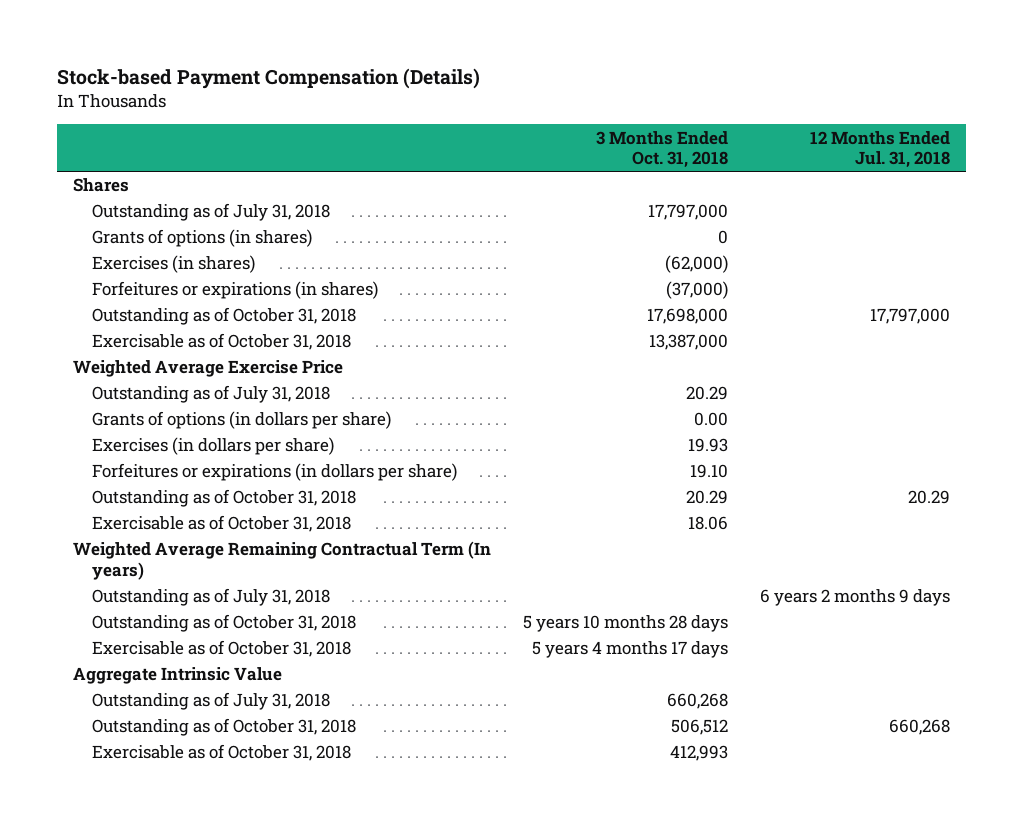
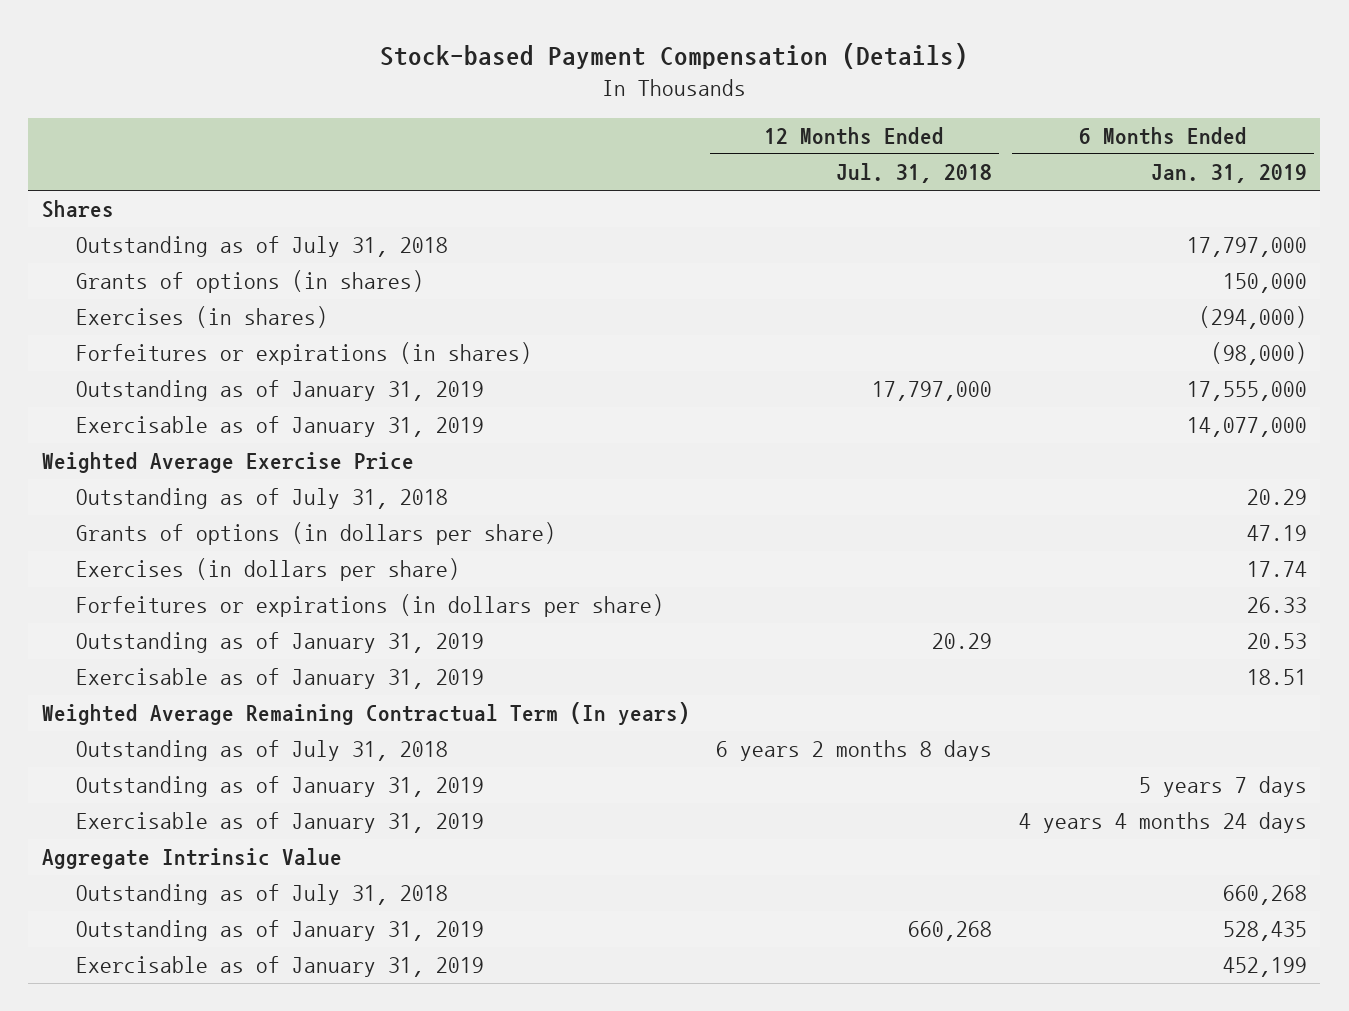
- | 3 Months Ended Oct. 31, 2018 | 12 Months Ended Jul. 31, 2018
+ | 12 Months Ended Jul. 31, 2018 | 6 Months Ended Jan. 31, 2019
- Outstanding as of October 31, 2018 | 17,698,000 | 17,797,000
- Exercisable as of October 31, 2018 | 13,387,000 |
+ Outstanding as of January 31, 2019 | 17,797,000 | 17,555,000
+ Exercisable as of January 31, 2019 | | 14,077,000
- Outstanding as of October 31, 2018 | 20.29 | 20.29
- Exercisable as of October 31, 2018 | 18.06 |
+ Outstanding as of January 31, 2019 | 20.29 | 20.53
+ Exercisable as of January 31, 2019 | | 18.51
- Outstanding as of July 31, 2018 | | 6 years 2 months 9 days
- Outstanding as of October 31, 2018 | 5 years 10 months 28 days |
- Exercisable as of October 31, 2018 | 5 years 4 months 17 days |
+ Outstanding as of July 31, 2018 | 6 years 2 months 8 days |
+ Outstanding as of January 31, 2019 | | 5 years 7 days
+ Exercisable as of January 31, 2019 | | 4 years 4 months 24 days
- Outstanding as of October 31, 2018 | 506,512 | 660,268
- Exercisable as of October 31, 2018 | 412,993 |
+ Outstanding as of January 31, 2019 | 660,268 | 528,435
+ Exercisable as of January 31, 2019 | | 452,199

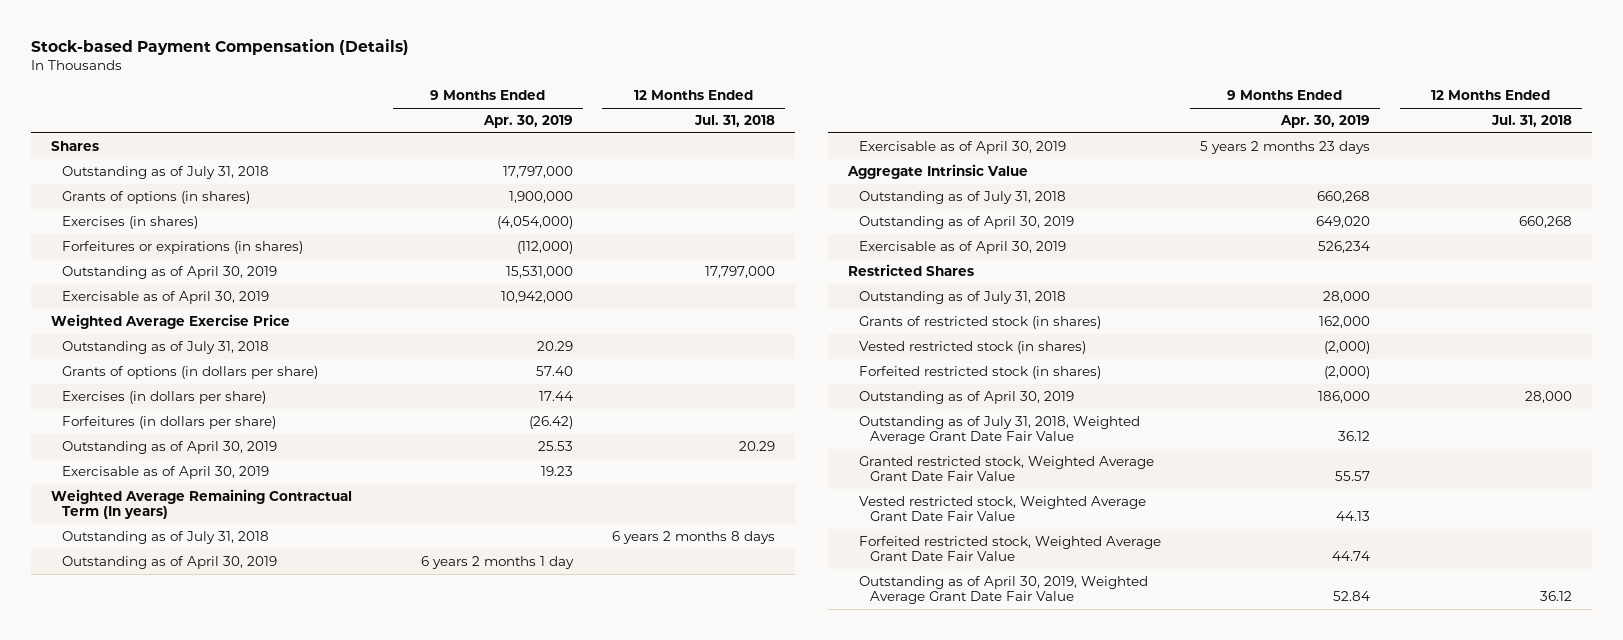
- | 12 Months Ended Jul. 31, 2018 | 6 Months Ended Jan. 31, 2019
+ | 9 Months Ended Apr. 30, 2019 | 12 Months Ended Jul. 31, 2018
- Outstanding as of January 31, 2019 | 17,797,000 | 17,555,000
- Exercisable as of January 31, 2019 | | 14,077,000
+ Outstanding as of April 30, 2019 | 15,531,000 | 17,797,000
+ Exercisable as of April 30, 2019 | 10,942,000 |
- Forfeitures or expirations (in dollars per share) | | 26.33
- Outstanding as of January 31, 2019 | 20.29 | 20.53
- Exercisable as of January 31, 2019 | | 18.51
+ Forfeitures (in dollars per share) | (26.42) |
+ Outstanding as of April 30, 2019 | 25.53 | 20.29
+ Exercisable as of April 30, 2019 | 19.23 |
- Outstanding as of January 31, 2019 | | 5 years 7 days
- Exercisable as of January 31, 2019 | | 4 years 4 months 24 days
+ Outstanding as of April 30, 2019 | 6 years 2 months 1 day |
+ Exercisable as of April 30, 2019 | 5 years 2 months 23 days |
- Outstanding as of January 31, 2019 | 660,268 | 528,435
- Exercisable as of January 31, 2019 | | 452,199
+ Outstanding as of April 30, 2019 | 649,020 | 660,268
+ Exercisable as of April 30, 2019 | 526,234 |
+ Restricted Shares
+ Outstanding as of July 31, 2018 | 28,000 |
+ Grants of restricted stock (in shares) | 162,000 |
+ Vested restricted stock (in shares) | (2,000) |
+ Forfeited restricted stock (in shares) | (2,000) |
+ Outstanding as of April 30, 2019 | 186,000 | 28,000
+ Outstanding as of July 31, 2018, Weighted Average Grant Date Fair Value | 36.12 |
+ Granted restricted stock, Weighted Average Grant Date Fair Value | 55.57 |
+ Vested restricted stock, Weighted Average Grant Date Fair Value | 44.13 |
+ Forfeited restricted stock, Weighted Average Grant Date Fair Value | 44.74 |
+ Outstanding as of April 30, 2019, Weighted Average Grant Date Fair Value | 52.84 | 36.12

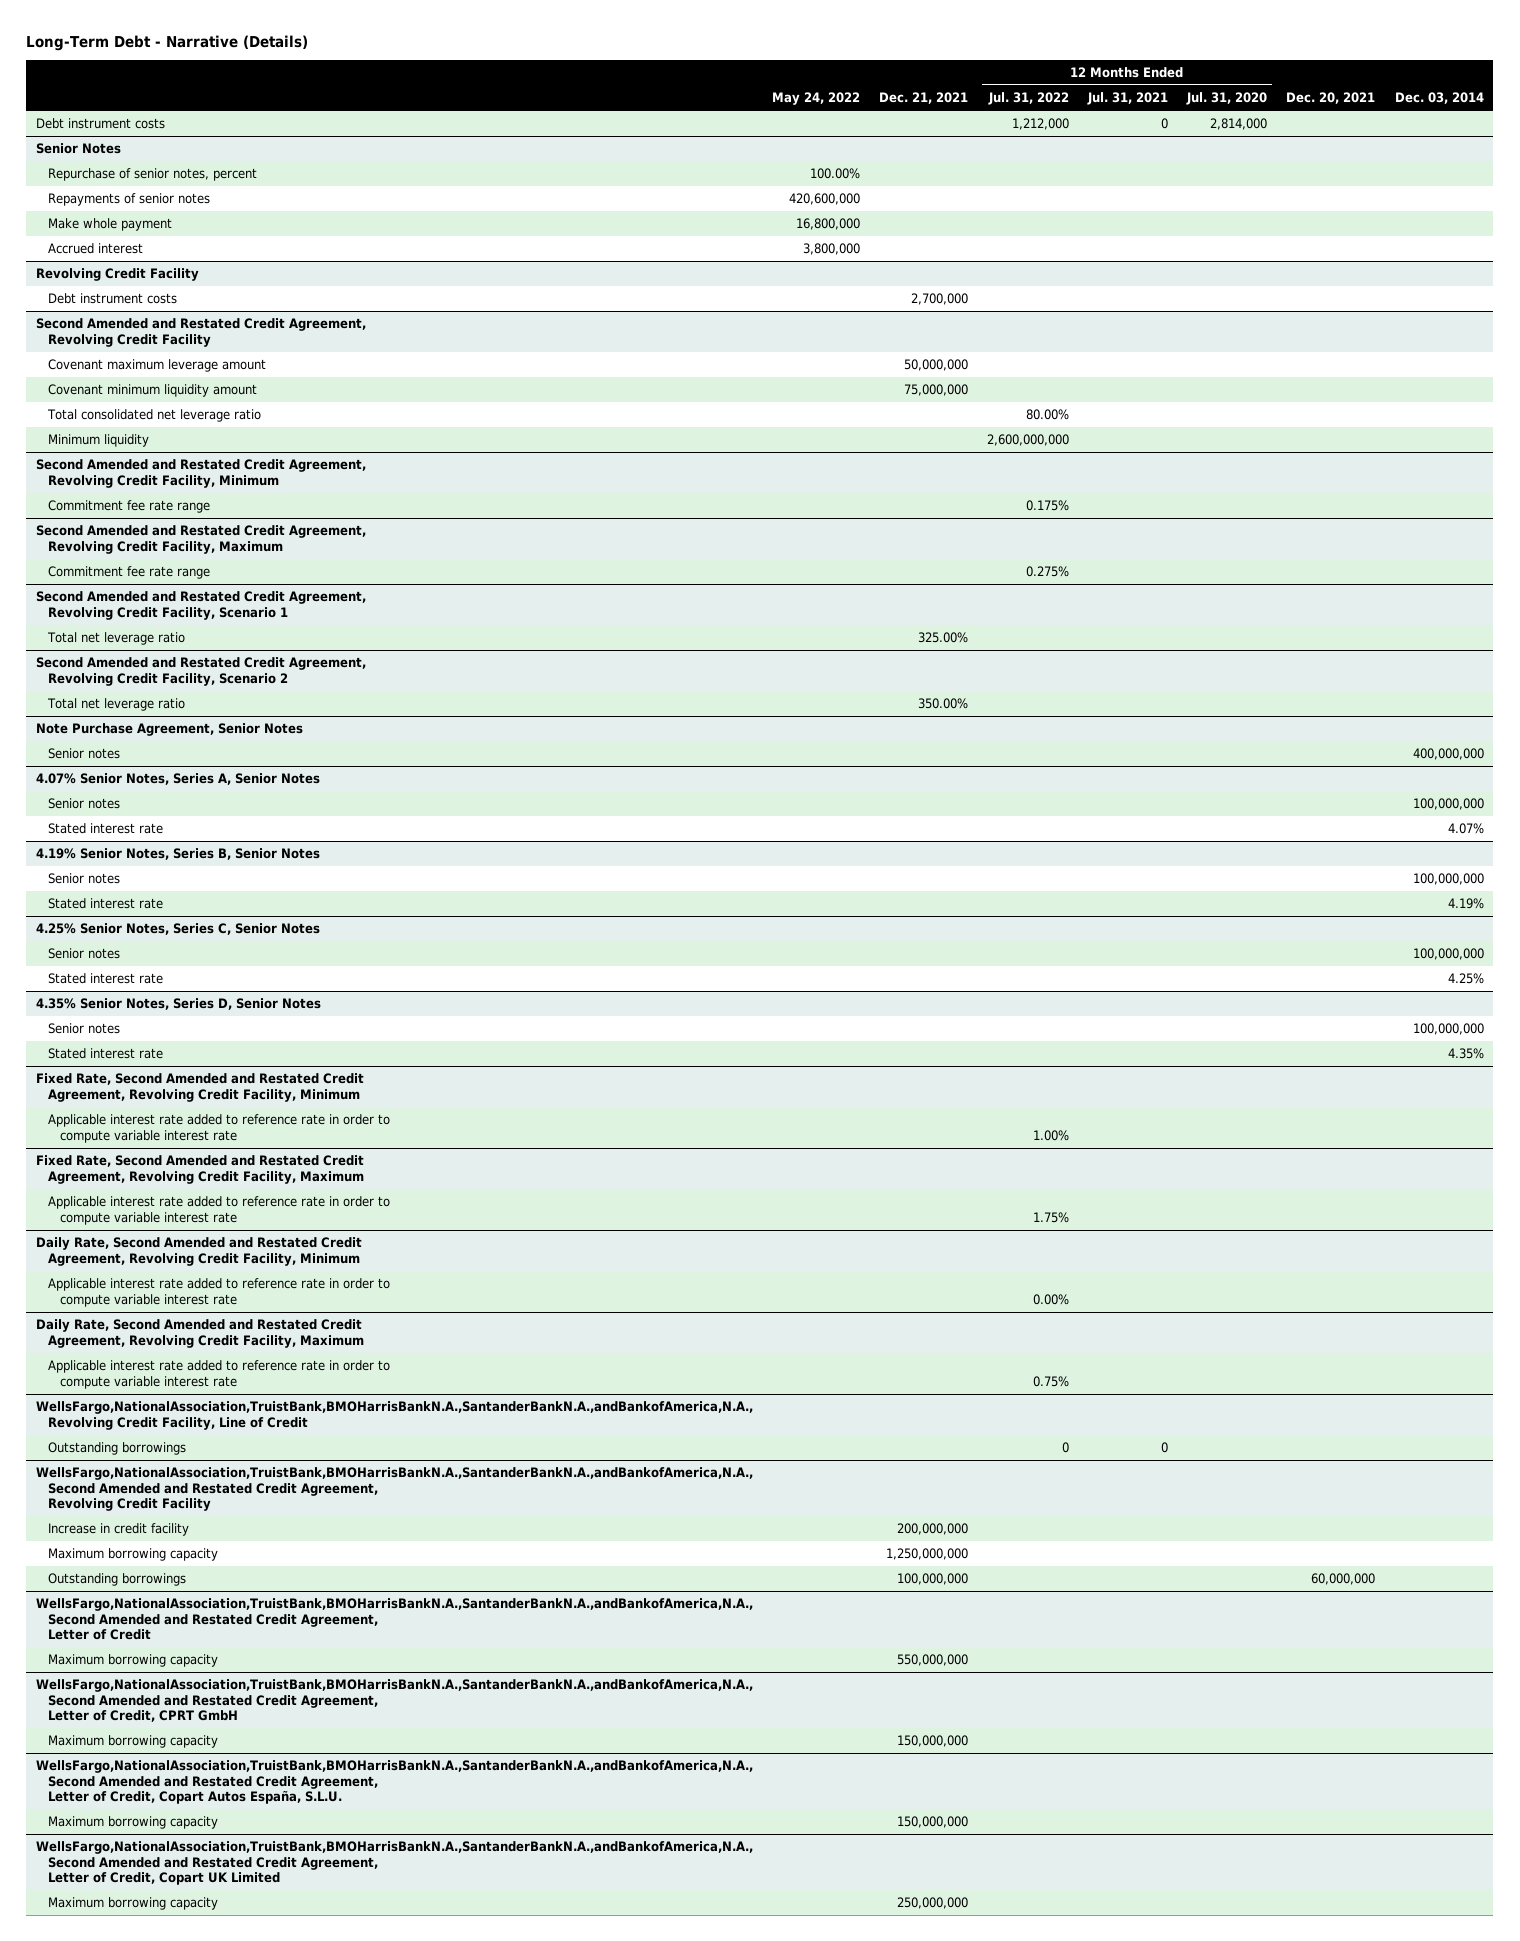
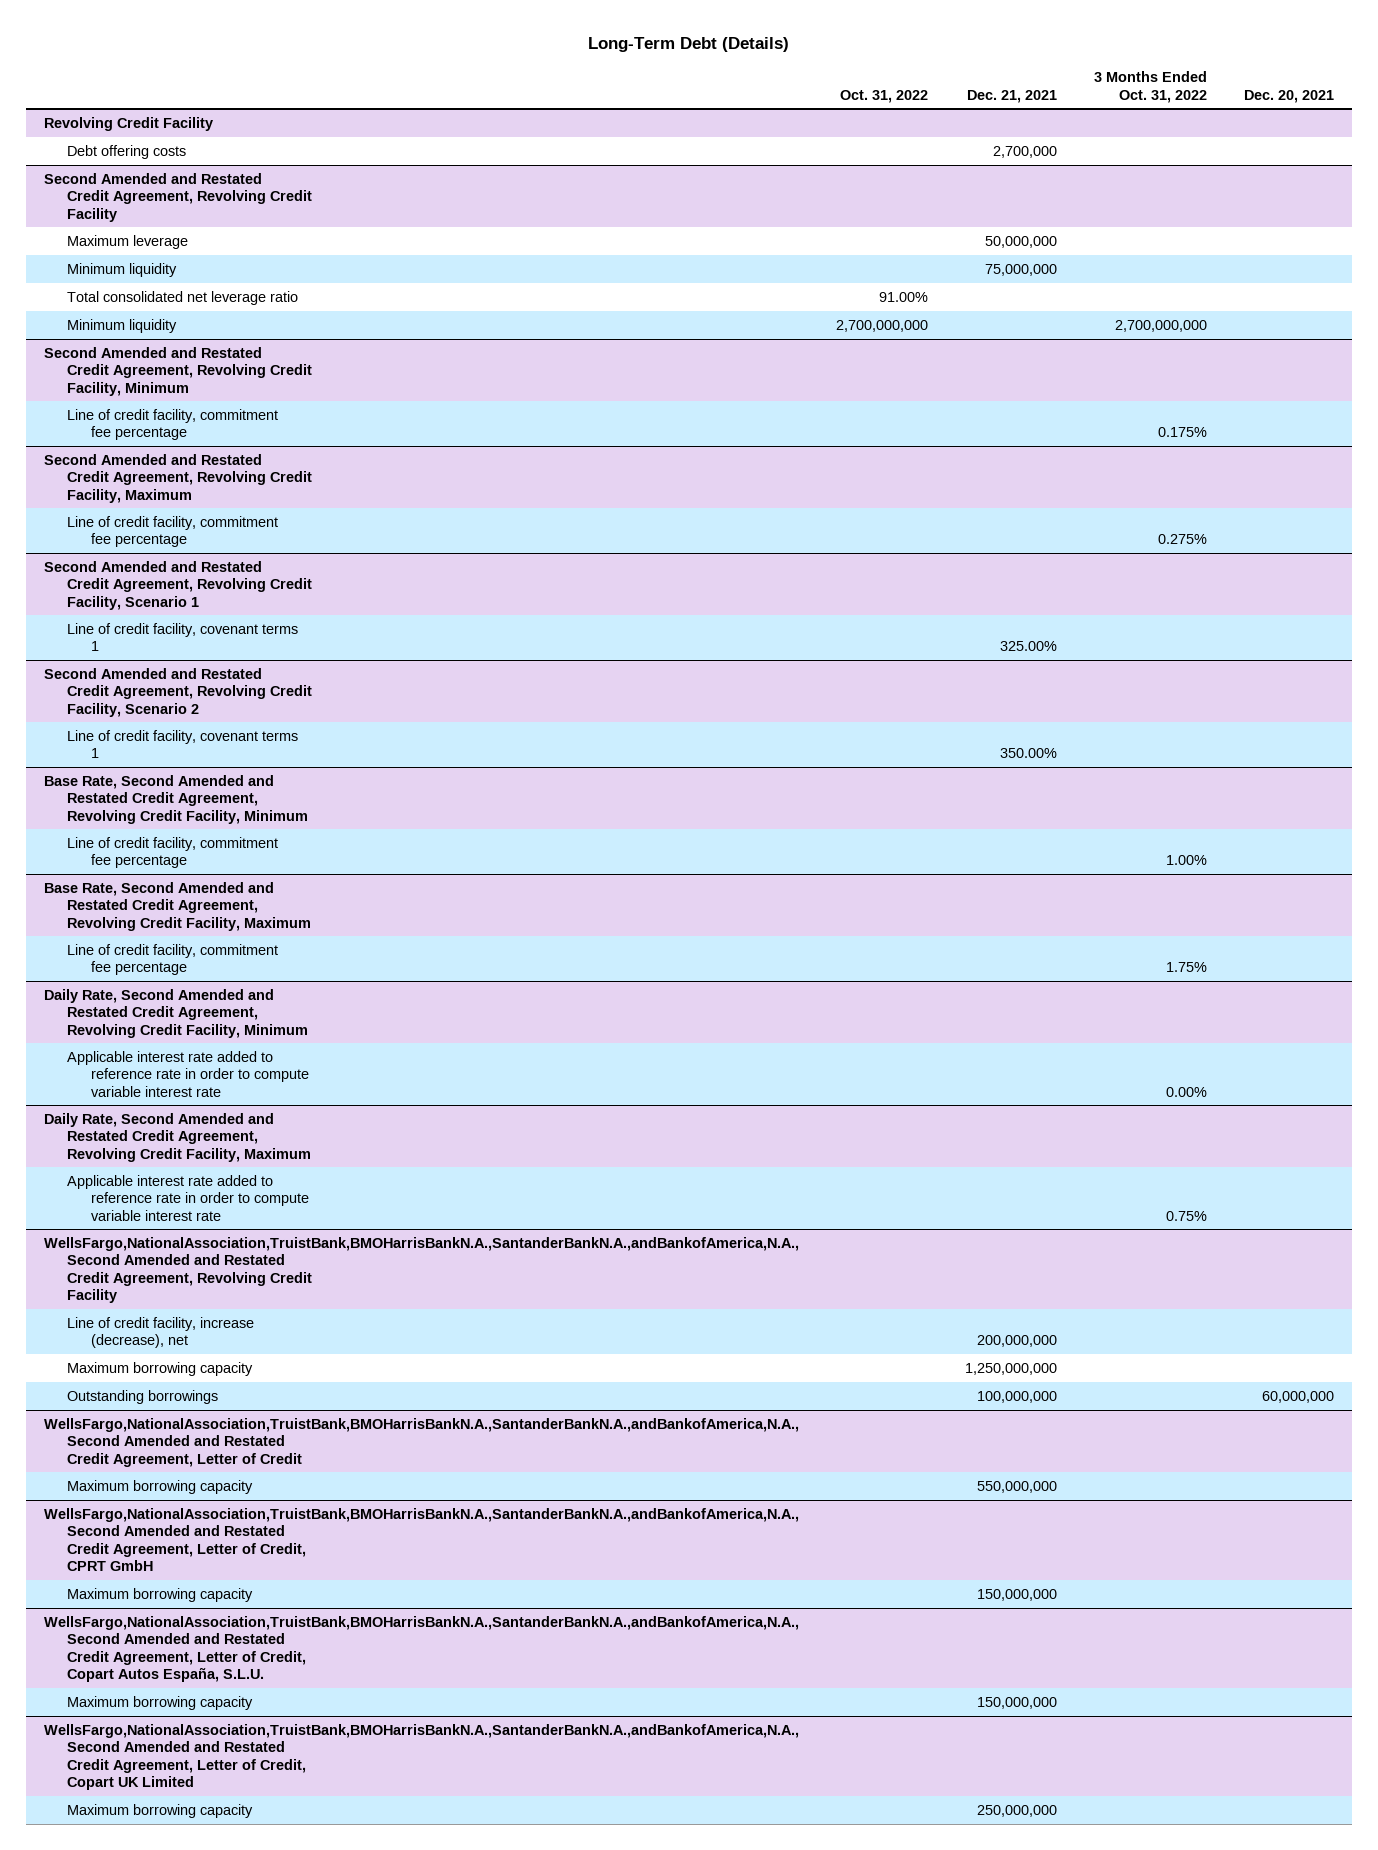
- Long-Term Debt - Narrative (Details)
+ Long-Term Debt (Details)
- | May 24, 2022 | Dec. 21, 2021 | 12 Months Ended Jul. 31, 2022 | 12 Months Ended Jul. 31, 2021 | 12 Months Ended Jul. 31, 2020 | Dec. 20, 2021 | Dec. 03, 2014
+ | Oct. 31, 2022 | Dec. 21, 2021 | 3 Months Ended Oct. 31, 2022 | Dec. 20, 2021
- Debt instrument costs | | | 1,212,000 | 0 | 2,814,000 | |
- Senior Notes
- Repurchase of senior notes, percent | 100.00% | | | | | |
- Repayments of senior notes | 420,600,000 | | | | | |
- Make whole payment | 16,800,000 | | | | | |
- Accrued interest | 3,800,000 | | | | | |
@ Revolving Credit Facility
- Debt instrument costs | | 2,700,000 | | | | |
+ Debt offering costs | | 2,700,000 | |
@ Second Amended and Restated Credit Agreement, Revolving Credit Facility
- Covenant maximum leverage amount | | 50,000,000 | | | | |
- Covenant minimum liquidity amount | | 75,000,000 | | | | |
+ Maximum leverage | | 50,000,000 | |
+ Minimum liquidity | | 75,000,000 | |
@ Second Amended and Restated Credit Agreement, Revolving Credit Facility, Minimum
- Commitment fee rate range | | | 0.175% | | | |
+ Line of credit facility, commitment fee percentage | | | 0.175% |
@ Second Amended and Restated Credit Agreement, Revolving Credit Facility, Maximum
- Commitment fee rate range | | | 0.275% | | | |
+ Line of credit facility, commitment fee percentage | | | 0.275% |
@ Second Amended and Restated Credit Agreement, Revolving Credit Facility, Scenario 1
- Total net leverage ratio | | 325.00% | | | | |
+ Line of credit facility, covenant terms 1 | | 325.00% | |
@ Second Amended and Restated Credit Agreement, Revolving Credit Facility, Scenario 2
- Total net leverage ratio | | 350.00% | | | | |
- Note Purchase Agreement, Senior Notes
- Senior notes | | | | | | | 400,000,000
- 4.07% Senior Notes, Series A, Senior Notes
- Senior notes | | | | | | | 100,000,000
- Stated interest rate | | | | | | | 4.07%
- 4.19% Senior Notes, Series B, Senior Notes
- Senior notes | | | | | | | 100,000,000
- Stated interest rate | | | | | | | 4.19%
- 4.25% Senior Notes, Series C, Senior Notes
- Senior notes | | | | | | | 100,000,000
- Stated interest rate | | | | | | | 4.25%
- 4.35% Senior Notes, Series D, Senior Notes
- Senior notes | | | | | | | 100,000,000
- Stated interest rate | | | | | | | 4.35%
- Fixed Rate, Second Amended and Restated Credit Agreement, Revolving Credit Facility, Minimum
- Applicable interest rate added to reference rate in order to compute variable interest rate | | | 1.00% | | | |
- Fixed Rate, Second Amended and Restated Credit Agreement, Revolving Credit Facility, Maximum
- Applicable interest rate added to reference rate in order to compute variable interest rate | | | 1.75% | | | |
@ Second Amended and Restated Credit Agreement, Revolving Credit Facility, Scenario 2
+ Line of credit facility, covenant terms 1 | | 350.00% | |
+ Base Rate, Second Amended and Restated Credit Agreement, Revolving Credit Facility, Minimum
+ Line of credit facility, commitment fee percentage | | | 1.00% |
+ Base Rate, Second Amended and Restated Credit Agreement, Revolving Credit Facility, Maximum
+ Line of credit facility, commitment fee percentage | | | 1.75% |
- WellsFargo,NationalAssociation,TruistBank,BMOHarrisBankN.A.,SantanderBankN.A.,andBankofAmerica,N.A., Revolving Credit Facility, Line of Credit
- Outstanding borrowings | | | 0 | 0 | | |
@ WellsFargo,NationalAssociation,TruistBank,BMOHarrisBankN.A.,SantanderBankN.A.,andBankofAmerica,N.A., Second Amended and Restated Credit Agreement, Revolving Credit Facility
- Increase in credit facility | | 200,000,000 | | | | |
+ Line of credit facility, increase (decrease), net | | 200,000,000 | |

